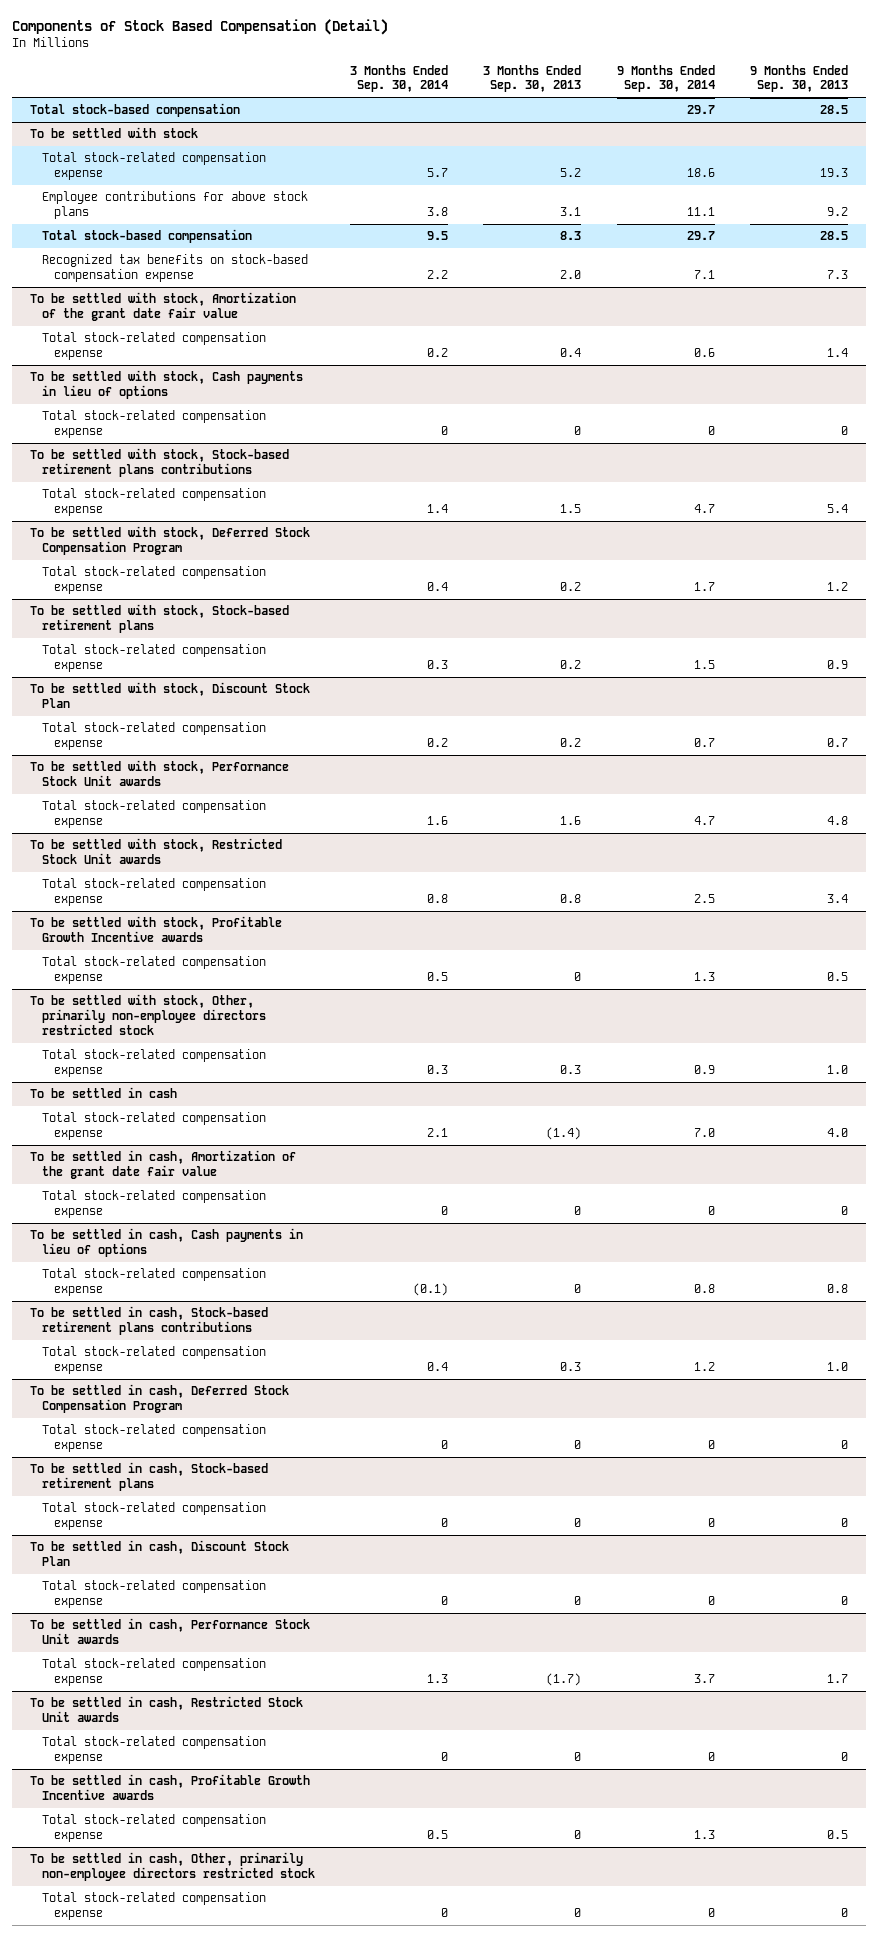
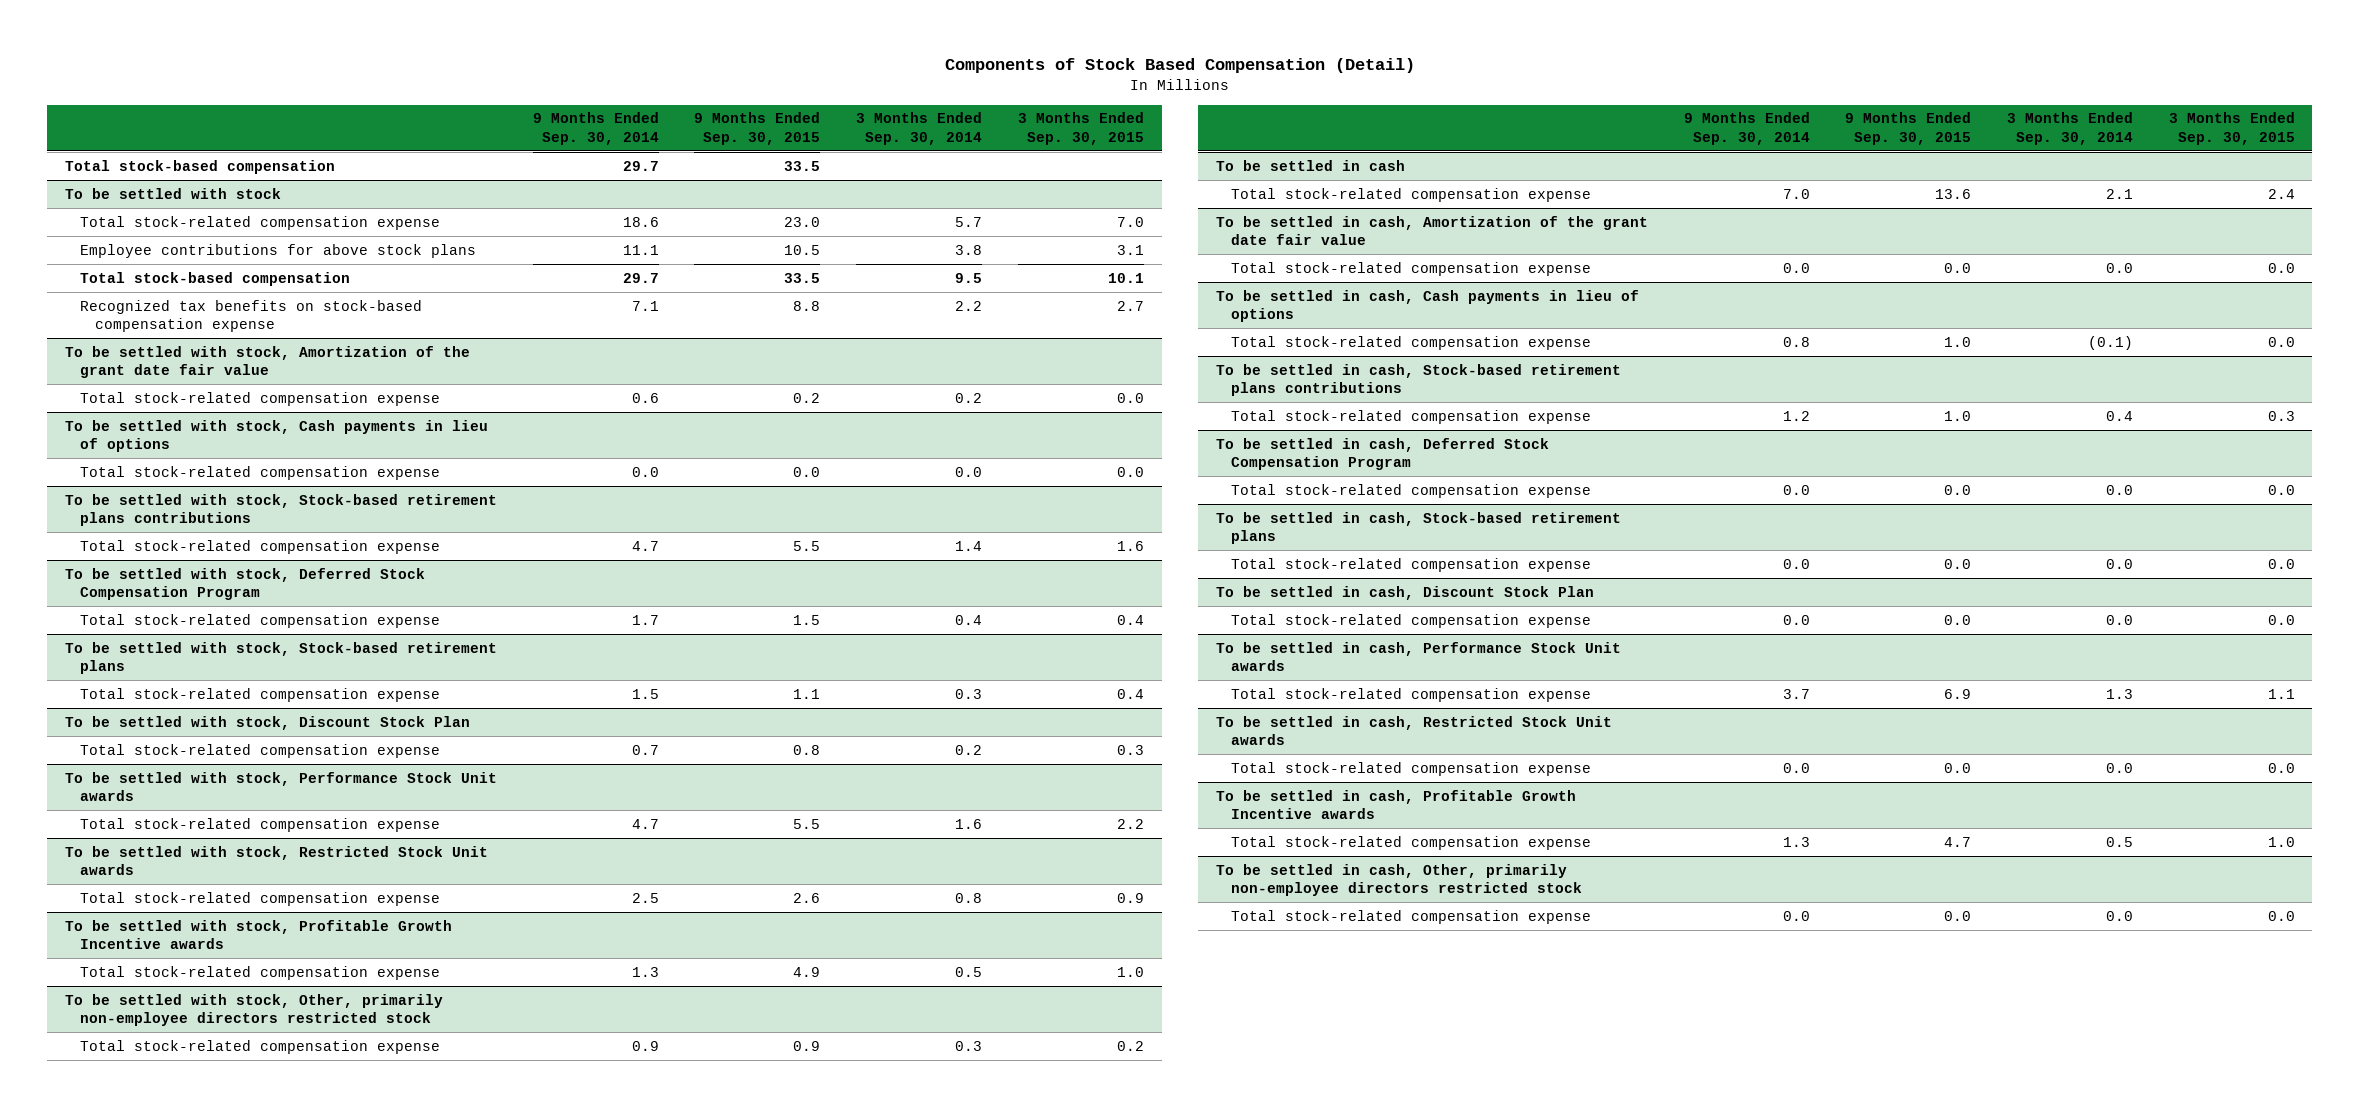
- | 3 Months Ended Sep. 30, 2014 | 3 Months Ended Sep. 30, 2013 | 9 Months Ended Sep. 30, 2014 | 9 Months Ended Sep. 30, 2013
+ | 9 Months Ended Sep. 30, 2014 | 9 Months Ended Sep. 30, 2015 | 3 Months Ended Sep. 30, 2014 | 3 Months Ended Sep. 30, 2015
@ To be settled with stock, Cash payments in lieu of options
- Total stock-related compensation expense | 0 | 0 | 0 | 0
+ Total stock-related compensation expense | 0.0 | 0.0 | 0.0 | 0.0
@ To be settled in cash, Amortization of the grant date fair value
- Total stock-related compensation expense | 0 | 0 | 0 | 0
+ Total stock-related compensation expense | 0.0 | 0.0 | 0.0 | 0.0
@ To be settled in cash, Deferred Stock Compensation Program
- Total stock-related compensation expense | 0 | 0 | 0 | 0
+ Total stock-related compensation expense | 0.0 | 0.0 | 0.0 | 0.0
@ To be settled in cash, Stock-based retirement plans
- Total stock-related compensation expense | 0 | 0 | 0 | 0
+ Total stock-related compensation expense | 0.0 | 0.0 | 0.0 | 0.0
@ To be settled in cash, Discount Stock Plan
- Total stock-related compensation expense | 0 | 0 | 0 | 0
+ Total stock-related compensation expense | 0.0 | 0.0 | 0.0 | 0.0
@ To be settled in cash, Restricted Stock Unit awards
- Total stock-related compensation expense | 0 | 0 | 0 | 0
+ Total stock-related compensation expense | 0.0 | 0.0 | 0.0 | 0.0
@ To be settled in cash, Other, primarily non-employee directors restricted stock
- Total stock-related compensation expense | 0 | 0 | 0 | 0
+ Total stock-related compensation expense | 0.0 | 0.0 | 0.0 | 0.0

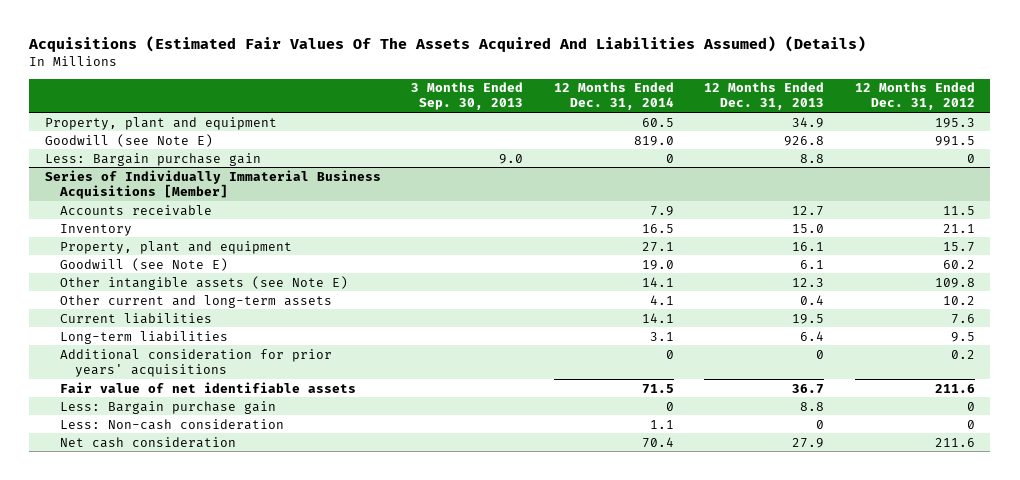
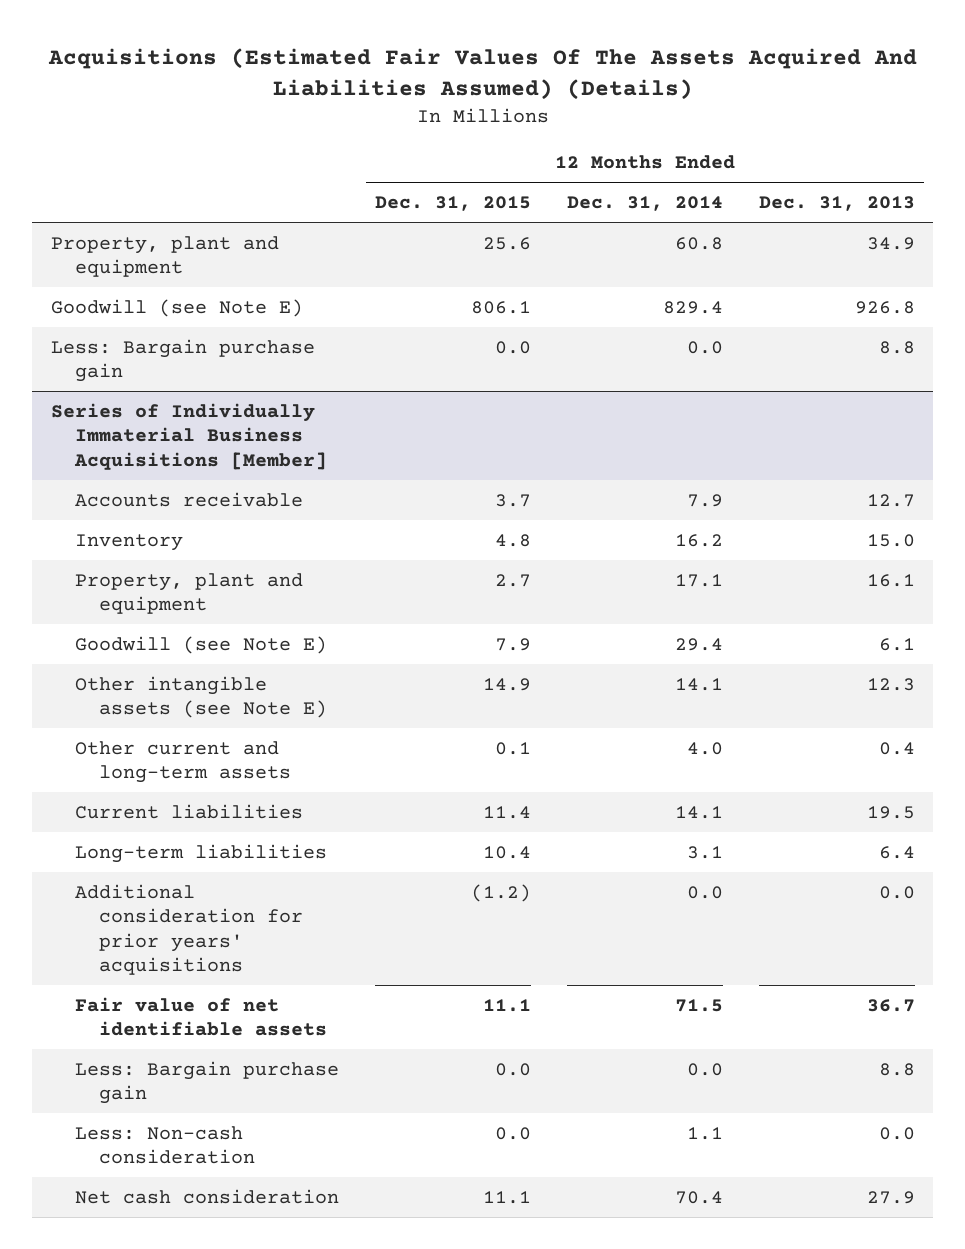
- | 3 Months Ended Sep. 30, 2013 | 12 Months Ended Dec. 31, 2014 | 12 Months Ended Dec. 31, 2013 | 12 Months Ended Dec. 31, 2012
+ | 12 Months Ended Dec. 31, 2015 | 12 Months Ended Dec. 31, 2014 | 12 Months Ended Dec. 31, 2013
- Property, plant and equipment | | 60.5 | 34.9 | 195.3
- Goodwill (see Note E) | | 819.0 | 926.8 | 991.5
- Less: Bargain purchase gain | 9.0 | 0 | 8.8 | 0
+ Property, plant and equipment | 25.6 | 60.8 | 34.9
+ Goodwill (see Note E) | 806.1 | 829.4 | 926.8
+ Less: Bargain purchase gain | 0.0 | 0.0 | 8.8
@ Series of Individually Immaterial Business Acquisitions [Member]
- Inventory | | 16.5 | 15.0 | 21.1
- Property, plant and equipment | | 27.1 | 16.1 | 15.7
- Goodwill (see Note E) | | 19.0 | 6.1 | 60.2
+ Inventory | 4.8 | 16.2 | 15.0
+ Property, plant and equipment | 2.7 | 17.1 | 16.1
+ Goodwill (see Note E) | 7.9 | 29.4 | 6.1
- Other current and long-term assets | | 4.1 | 0.4 | 10.2
+ Other current and long-term assets | 0.1 | 4.0 | 0.4
- Additional consideration for prior years' acquisitions | | 0 | 0 | 0.2
+ Additional consideration for prior years' acquisitions | (1.2) | 0.0 | 0.0
- Less: Bargain purchase gain | | 0 | 8.8 | 0
- Less: Non-cash consideration | | 1.1 | 0 | 0
+ Less: Bargain purchase gain | 0.0 | 0.0 | 8.8
+ Less: Non-cash consideration | 0.0 | 1.1 | 0.0

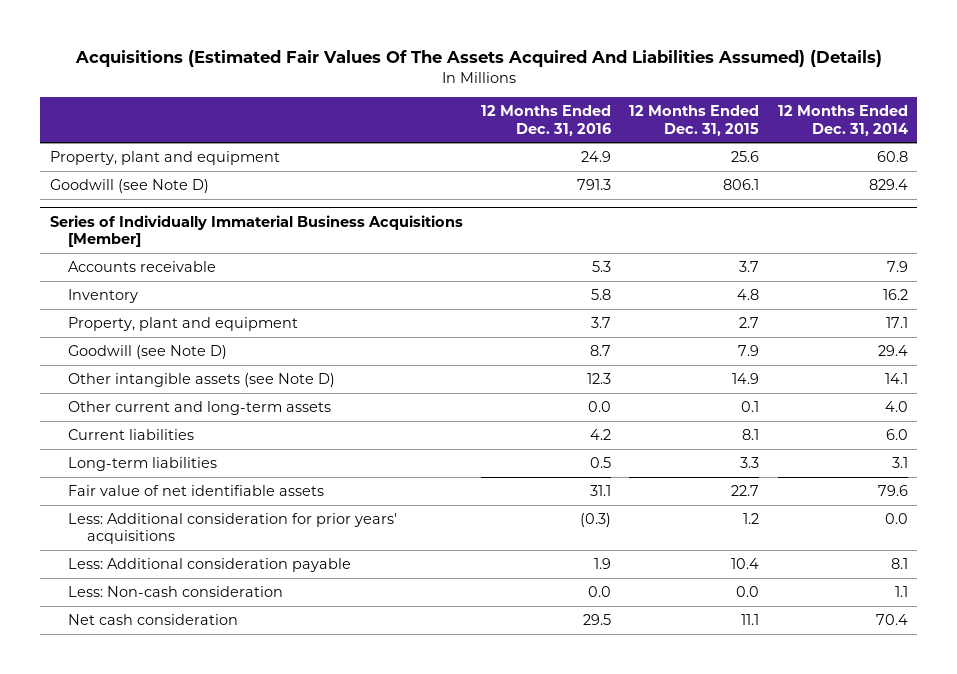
- | 12 Months Ended Dec. 31, 2015 | 12 Months Ended Dec. 31, 2014 | 12 Months Ended Dec. 31, 2013
+ | 12 Months Ended Dec. 31, 2016 | 12 Months Ended Dec. 31, 2015 | 12 Months Ended Dec. 31, 2014
- Goodwill (see Note E) | 806.1 | 829.4 | 926.8
- Less: Bargain purchase gain | 0.0 | 0.0 | 8.8
+ Goodwill (see Note D) | 791.3 | 806.1 | 829.4
@ Series of Individually Immaterial Business Acquisitions [Member]
- Goodwill (see Note E) | 7.9 | 29.4 | 6.1
- Other intangible assets (see Note E) | 14.9 | 14.1 | 12.3
+ Goodwill (see Note D) | 8.7 | 7.9 | 29.4
+ Other intangible assets (see Note D) | 12.3 | 14.9 | 14.1
- Current liabilities | 11.4 | 14.1 | 19.5
- Long-term liabilities | 10.4 | 3.1 | 6.4
- Additional consideration for prior years' acquisitions | (1.2) | 0.0 | 0.0
- Fair value of net identifiable assets | 11.1 | 71.5 | 36.7
- Less: Bargain purchase gain | 0.0 | 0.0 | 8.8
+ Current liabilities | 4.2 | 8.1 | 6.0
+ Long-term liabilities | 0.5 | 3.3 | 3.1
+ Fair value of net identifiable assets | 31.1 | 22.7 | 79.6
+ Less: Additional consideration for prior years' acquisitions | (0.3) | 1.2 | 0.0
+ Less: Additional consideration payable | 1.9 | 10.4 | 8.1

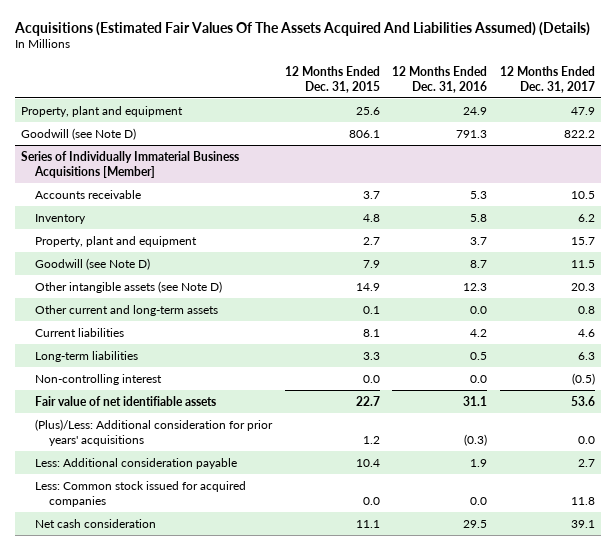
- | 12 Months Ended Dec. 31, 2016 | 12 Months Ended Dec. 31, 2015 | 12 Months Ended Dec. 31, 2014
+ | 12 Months Ended Dec. 31, 2015 | 12 Months Ended Dec. 31, 2016 | 12 Months Ended Dec. 31, 2017
@ Series of Individually Immaterial Business Acquisitions [Member]
+ Non-controlling interest | 0.0 | 0.0 | (0.5)
- Less: Additional consideration for prior years' acquisitions | (0.3) | 1.2 | 0.0
+ (Plus)/Less: Additional consideration for prior years' acquisitions | 1.2 | (0.3) | 0.0
- Less: Non-cash consideration | 0.0 | 0.0 | 1.1
+ Less: Common stock issued for acquired companies | 0.0 | 0.0 | 11.8

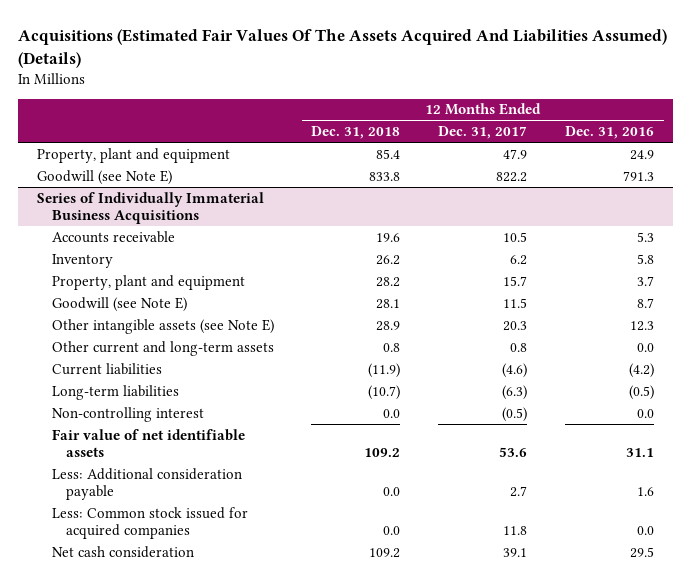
- | 12 Months Ended Dec. 31, 2015 | 12 Months Ended Dec. 31, 2016 | 12 Months Ended Dec. 31, 2017
+ | 12 Months Ended Dec. 31, 2018 | 12 Months Ended Dec. 31, 2017 | 12 Months Ended Dec. 31, 2016
- Goodwill (see Note D) | 806.1 | 791.3 | 822.2
- Series of Individually Immaterial Business Acquisitions [Member]
+ Goodwill (see Note E) | 833.8 | 822.2 | 791.3
+ Series of Individually Immaterial Business Acquisitions
- Goodwill (see Note D) | 7.9 | 8.7 | 11.5
- Other intangible assets (see Note D) | 14.9 | 12.3 | 20.3
+ Goodwill (see Note E) | 28.1 | 11.5 | 8.7
+ Other intangible assets (see Note E) | 28.9 | 20.3 | 12.3
- Current liabilities | 8.1 | 4.2 | 4.6
- Long-term liabilities | 3.3 | 0.5 | 6.3
+ Current liabilities | (11.9) | (4.6) | (4.2)
+ Long-term liabilities | (10.7) | (6.3) | (0.5)
- (Plus)/Less: Additional consideration for prior years' acquisitions | 1.2 | (0.3) | 0.0
- Less: Additional consideration payable | 10.4 | 1.9 | 2.7
+ Less: Additional consideration payable | 0.0 | 2.7 | 1.6

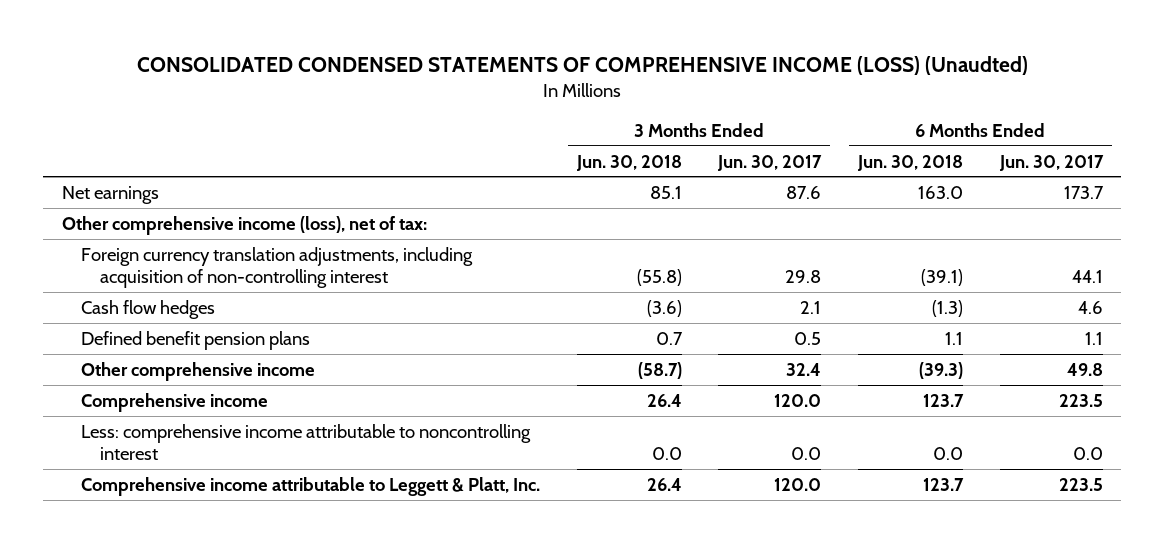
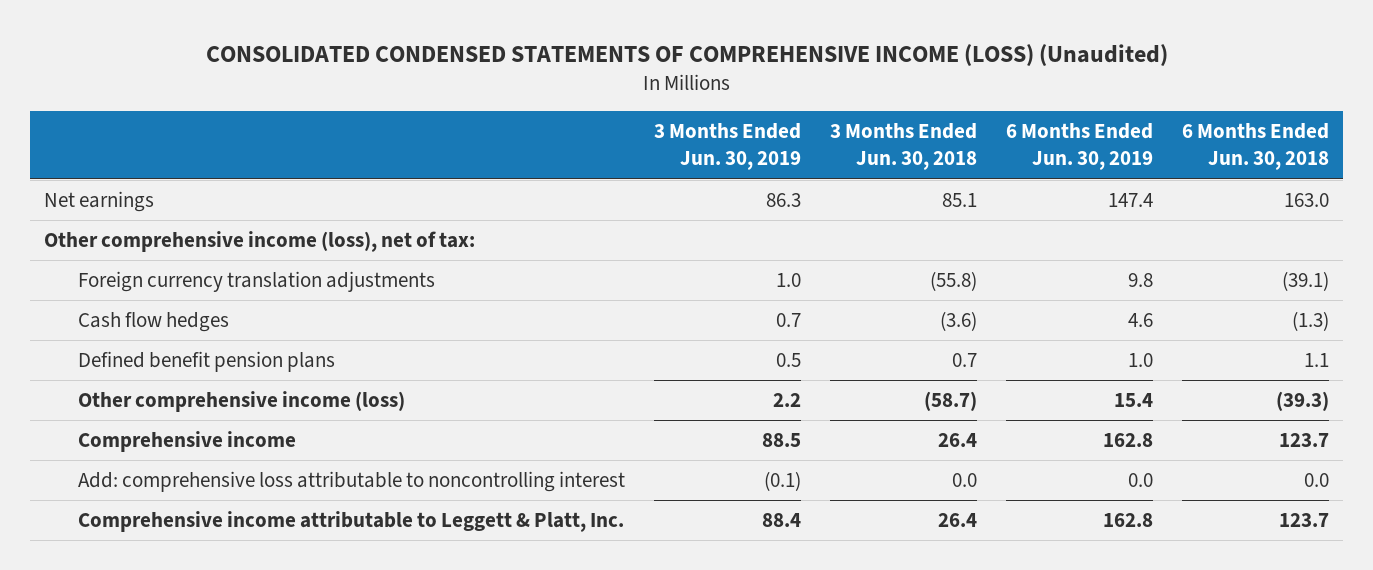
- CONSOLIDATED CONDENSED STATEMENTS OF COMPREHENSIVE INCOME (LOSS) (Unaudted)
+ CONSOLIDATED CONDENSED STATEMENTS OF COMPREHENSIVE INCOME (LOSS) (Unaudited)
- | 3 Months Ended Jun. 30, 2018 | 3 Months Ended Jun. 30, 2017 | 6 Months Ended Jun. 30, 2018 | 6 Months Ended Jun. 30, 2017
+ | 3 Months Ended Jun. 30, 2019 | 3 Months Ended Jun. 30, 2018 | 6 Months Ended Jun. 30, 2019 | 6 Months Ended Jun. 30, 2018
- Foreign currency translation adjustments, including acquisition of non-controlling interest | (55.8) | 29.8 | (39.1) | 44.1
+ Foreign currency translation adjustments | 1.0 | (55.8) | 9.8 | (39.1)
- Other comprehensive income | (58.7) | 32.4 | (39.3) | 49.8
+ Other comprehensive income (loss) | 2.2 | (58.7) | 15.4 | (39.3)
- Less: comprehensive income attributable to noncontrolling interest | 0.0 | 0.0 | 0.0 | 0.0
+ Add: comprehensive loss attributable to noncontrolling interest | (0.1) | 0.0 | 0.0 | 0.0

